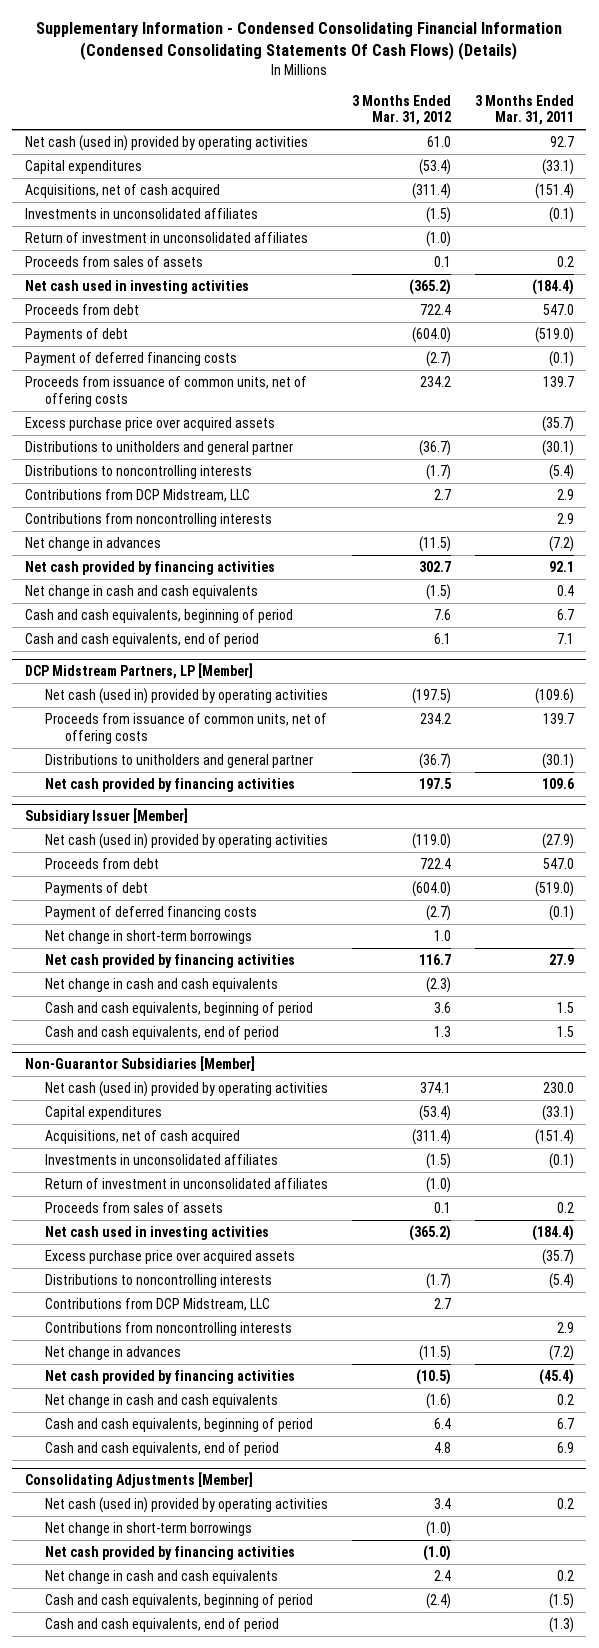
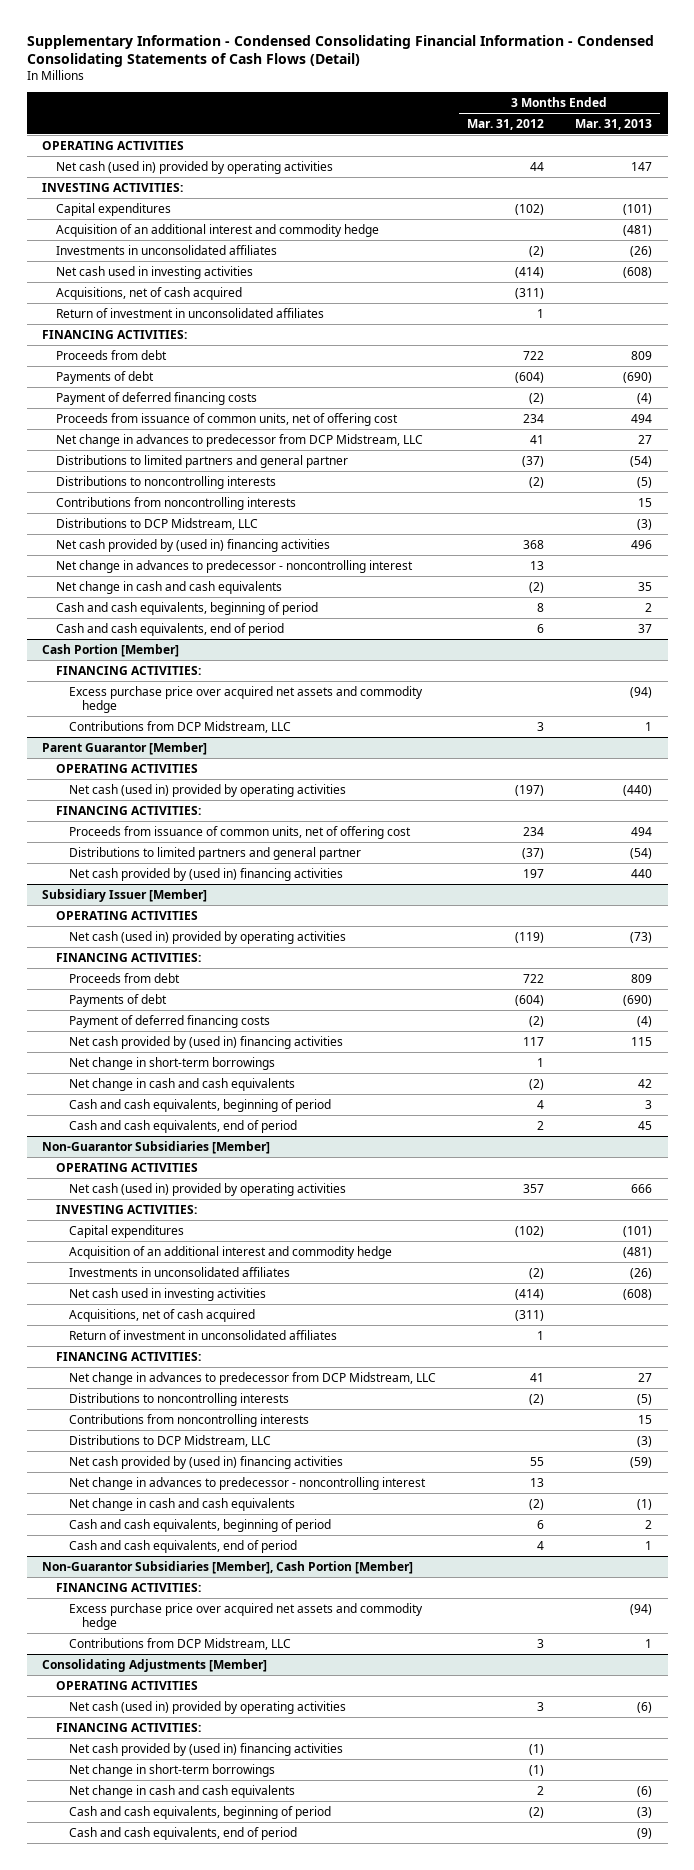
- Supplementary Information - Condensed Consolidating Financial Information (Condensed Consolidating Statements Of Cash Flows) (Details)
+ Supplementary Information - Condensed Consolidating Financial Information - Condensed Consolidating Statements of Cash Flows (Detail)
- | 3 Months Ended Mar. 31, 2012 | 3 Months Ended Mar. 31, 2011
+ | 3 Months Ended Mar. 31, 2012 | 3 Months Ended Mar. 31, 2013
- Net cash (used in) provided by operating activities | 61.0 | 92.7
- Capital expenditures | (53.4) | (33.1)
- Acquisitions, net of cash acquired | (311.4) | (151.4)
- Investments in unconsolidated affiliates | (1.5) | (0.1)
- Return of investment in unconsolidated affiliates | (1.0) |
- Proceeds from sales of assets | 0.1 | 0.2
- Net cash used in investing activities | (365.2) | (184.4)
- Proceeds from debt | 722.4 | 547.0
- Payments of debt | (604.0) | (519.0)
- Payment of deferred financing costs | (2.7) | (0.1)
- Proceeds from issuance of common units, net of offering costs | 234.2 | 139.7
- Excess purchase price over acquired assets | | (35.7)
- Distributions to unitholders and general partner | (36.7) | (30.1)
- Distributions to noncontrolling interests | (1.7) | (5.4)
- Contributions from DCP Midstream, LLC | 2.7 | 2.9
+ OPERATING ACTIVITIES
+ Net cash (used in) provided by operating activities | 44 | 147
+ INVESTING ACTIVITIES:
+ Capital expenditures | (102) | (101)
+ Acquisition of an additional interest and commodity hedge | | (481)
+ Investments in unconsolidated affiliates | (2) | (26)
+ Net cash used in investing activities | (414) | (608)
+ Acquisitions, net of cash acquired | (311) |
+ Return of investment in unconsolidated affiliates | 1 |
+ FINANCING ACTIVITIES:
+ Proceeds from debt | 722 | 809
+ Payments of debt | (604) | (690)
+ Payment of deferred financing costs | (2) | (4)
+ Proceeds from issuance of common units, net of offering cost | 234 | 494
+ Net change in advances to predecessor from DCP Midstream, LLC | 41 | 27
+ Distributions to limited partners and general partner | (37) | (54)
+ Distributions to noncontrolling interests | (2) | (5)
- Net change in advances | (11.5) | (7.2)
- Net cash provided by financing activities | 302.7 | 92.1
- Net change in cash and cash equivalents | (1.5) | 0.4
- Cash and cash equivalents, beginning of period | 7.6 | 6.7
- Cash and cash equivalents, end of period | 6.1 | 7.1
- DCP Midstream Partners, LP [Member]
- Net cash (used in) provided by operating activities | (197.5) | (109.6)
- Proceeds from issuance of common units, net of offering costs | 234.2 | 139.7
- Distributions to unitholders and general partner | (36.7) | (30.1)
- Net cash provided by financing activities | 197.5 | 109.6
+ Distributions to DCP Midstream, LLC | | (3)
+ Net cash provided by (used in) financing activities | 368 | 496
+ Net change in advances to predecessor - noncontrolling interest | 13 |
+ Net change in cash and cash equivalents | (2) | 35
+ Cash and cash equivalents, beginning of period | 8 | 2
+ Cash and cash equivalents, end of period | 6 | 37
+ Cash Portion [Member]
+ FINANCING ACTIVITIES:
+ Excess purchase price over acquired net assets and commodity hedge | | (94)
+ Contributions from DCP Midstream, LLC | 3 | 1
+ Parent Guarantor [Member]
+ OPERATING ACTIVITIES
+ Net cash (used in) provided by operating activities | (197) | (440)
+ FINANCING ACTIVITIES:
+ Proceeds from issuance of common units, net of offering cost | 234 | 494
+ Distributions to limited partners and general partner | (37) | (54)
+ Net cash provided by (used in) financing activities | 197 | 440
@ Subsidiary Issuer [Member]
- Net cash (used in) provided by operating activities | (119.0) | (27.9)
- Proceeds from debt | 722.4 | 547.0
- Payments of debt | (604.0) | (519.0)
- Payment of deferred financing costs | (2.7) | (0.1)
- Net change in short-term borrowings | 1.0 |
- Net cash provided by financing activities | 116.7 | 27.9
- Net change in cash and cash equivalents | (2.3) |
- Cash and cash equivalents, beginning of period | 3.6 | 1.5
- Cash and cash equivalents, end of period | 1.3 | 1.5
+ OPERATING ACTIVITIES
+ Net cash (used in) provided by operating activities | (119) | (73)
+ FINANCING ACTIVITIES:
+ Proceeds from debt | 722 | 809
+ Payments of debt | (604) | (690)
+ Payment of deferred financing costs | (2) | (4)
+ Net cash provided by (used in) financing activities | 117 | 115
+ Net change in short-term borrowings | 1 |
+ Net change in cash and cash equivalents | (2) | 42
+ Cash and cash equivalents, beginning of period | 4 | 3
+ Cash and cash equivalents, end of period | 2 | 45
@ Non-Guarantor Subsidiaries [Member]
- Net cash (used in) provided by operating activities | 374.1 | 230.0
- Capital expenditures | (53.4) | (33.1)
- Acquisitions, net of cash acquired | (311.4) | (151.4)
- Investments in unconsolidated affiliates | (1.5) | (0.1)
- Return of investment in unconsolidated affiliates | (1.0) |
- Proceeds from sales of assets | 0.1 | 0.2
- Net cash used in investing activities | (365.2) | (184.4)
- Excess purchase price over acquired assets | | (35.7)
- Distributions to noncontrolling interests | (1.7) | (5.4)
- Contributions from DCP Midstream, LLC | 2.7 |
+ OPERATING ACTIVITIES
+ Net cash (used in) provided by operating activities | 357 | 666
+ INVESTING ACTIVITIES:
+ Capital expenditures | (102) | (101)
+ Acquisition of an additional interest and commodity hedge | | (481)
+ Investments in unconsolidated affiliates | (2) | (26)
+ Net cash used in investing activities | (414) | (608)
+ Acquisitions, net of cash acquired | (311) |
+ Return of investment in unconsolidated affiliates | 1 |
+ FINANCING ACTIVITIES:
+ Net change in advances to predecessor from DCP Midstream, LLC | 41 | 27
+ Distributions to noncontrolling interests | (2) | (5)
- Net change in advances | (11.5) | (7.2)
- Net cash provided by financing activities | (10.5) | (45.4)
- Net change in cash and cash equivalents | (1.6) | 0.2
- Cash and cash equivalents, beginning of period | 6.4 | 6.7
- Cash and cash equivalents, end of period | 4.8 | 6.9
+ Distributions to DCP Midstream, LLC | | (3)
+ Net cash provided by (used in) financing activities | 55 | (59)
+ Net change in advances to predecessor - noncontrolling interest | 13 |
+ Net change in cash and cash equivalents | (2) | (1)
+ Cash and cash equivalents, beginning of period | 6 | 2
+ Cash and cash equivalents, end of period | 4 | 1
+ Non-Guarantor Subsidiaries [Member], Cash Portion [Member]
+ FINANCING ACTIVITIES:
+ Excess purchase price over acquired net assets and commodity hedge | | (94)
+ Contributions from DCP Midstream, LLC | 3 | 1
@ Consolidating Adjustments [Member]
- Net cash (used in) provided by operating activities | 3.4 | 0.2
- Net change in short-term borrowings | (1.0) |
- Net cash provided by financing activities | (1.0) |
- Net change in cash and cash equivalents | 2.4 | 0.2
- Cash and cash equivalents, beginning of period | (2.4) | (1.5)
+ OPERATING ACTIVITIES
+ Net cash (used in) provided by operating activities | 3 | (6)
+ FINANCING ACTIVITIES:
+ Net cash provided by (used in) financing activities | (1) |
+ Net change in short-term borrowings | (1) |
+ Net change in cash and cash equivalents | 2 | (6)
+ Cash and cash equivalents, beginning of period | (2) | (3)

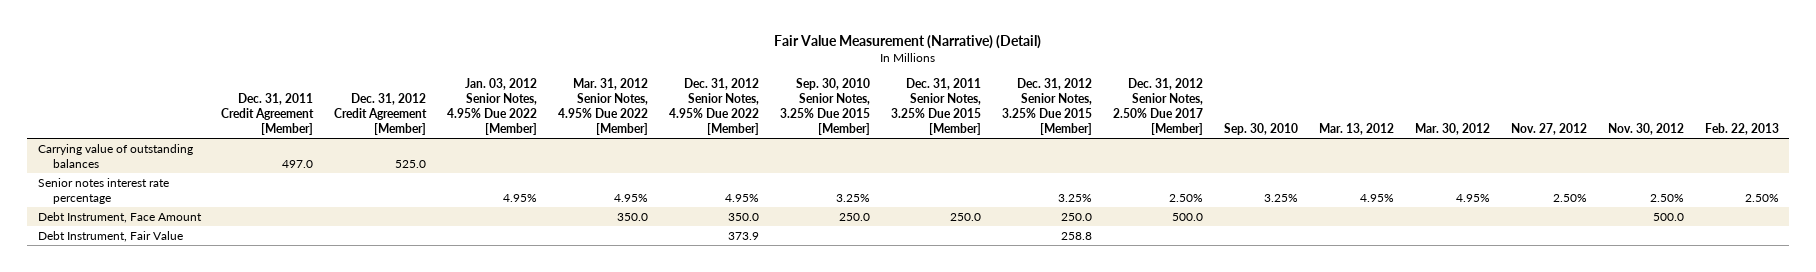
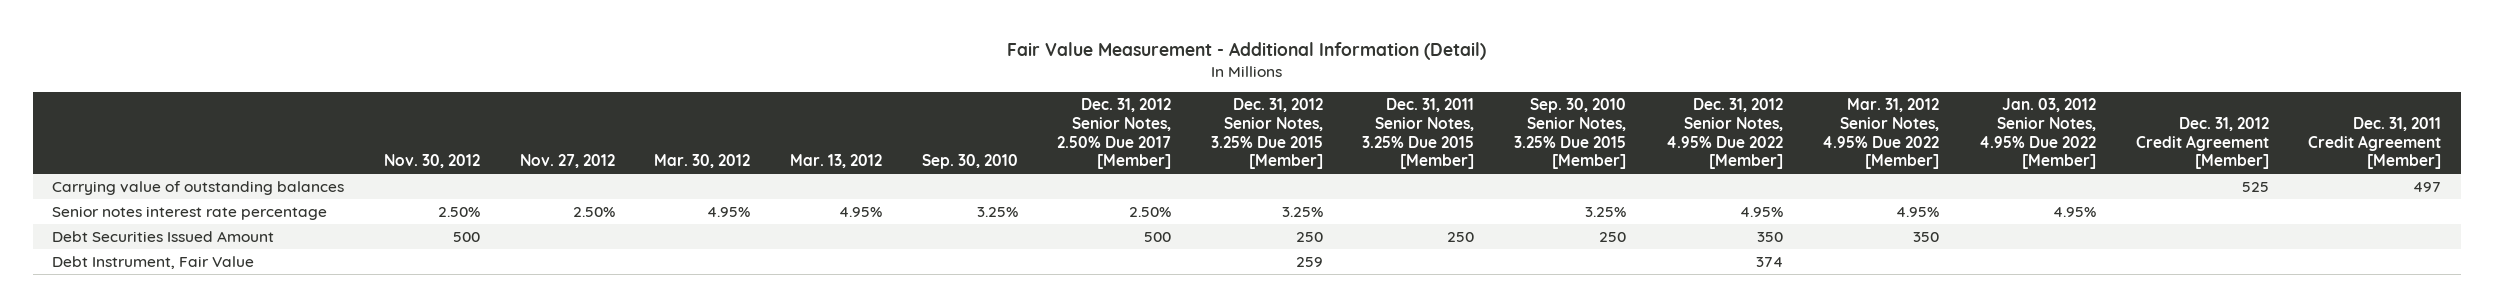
- Fair Value Measurement (Narrative) (Detail)
+ Fair Value Measurement - Additional Information (Detail)
- | Dec. 31, 2011 Credit Agreement [Member] | Dec. 31, 2012 Credit Agreement [Member] | Jan. 03, 2012 Senior Notes, 4.95% Due 2022 [Member] | Mar. 31, 2012 Senior Notes, 4.95% Due 2022 [Member] | Dec. 31, 2012 Senior Notes, 4.95% Due 2022 [Member] | Sep. 30, 2010 Senior Notes, 3.25% Due 2015 [Member] | Dec. 31, 2011 Senior Notes, 3.25% Due 2015 [Member] | Dec. 31, 2012 Senior Notes, 3.25% Due 2015 [Member] | Dec. 31, 2012 Senior Notes, 2.50% Due 2017 [Member] | Sep. 30, 2010 | Mar. 13, 2012 | Mar. 30, 2012 | Nov. 27, 2012 | Nov. 30, 2012 | Feb. 22, 2013
+ | Nov. 30, 2012 | Nov. 27, 2012 | Mar. 30, 2012 | Mar. 13, 2012 | Sep. 30, 2010 | Dec. 31, 2012 Senior Notes, 2.50% Due 2017 [Member] | Dec. 31, 2012 Senior Notes, 3.25% Due 2015 [Member] | Dec. 31, 2011 Senior Notes, 3.25% Due 2015 [Member] | Sep. 30, 2010 Senior Notes, 3.25% Due 2015 [Member] | Dec. 31, 2012 Senior Notes, 4.95% Due 2022 [Member] | Mar. 31, 2012 Senior Notes, 4.95% Due 2022 [Member] | Jan. 03, 2012 Senior Notes, 4.95% Due 2022 [Member] | Dec. 31, 2012 Credit Agreement [Member] | Dec. 31, 2011 Credit Agreement [Member]
- Carrying value of outstanding balances | 497.0 | 525.0 | | | | | | | | | | | | |
+ Carrying value of outstanding balances | | | | | | | | | | | | | 525 | 497
- Debt Instrument, Face Amount | | | | 350.0 | 350.0 | 250.0 | 250.0 | 250.0 | 500.0 | | | | | 500.0 |
- Debt Instrument, Fair Value | | | | | 373.9 | | | 258.8 | | | | | | |
+ Debt Securities Issued Amount | 500 | | | | | 500 | 250 | 250 | 250 | 350 | 350 | | |
+ Debt Instrument, Fair Value | | | | | | | 259 | | | 374 | | | |

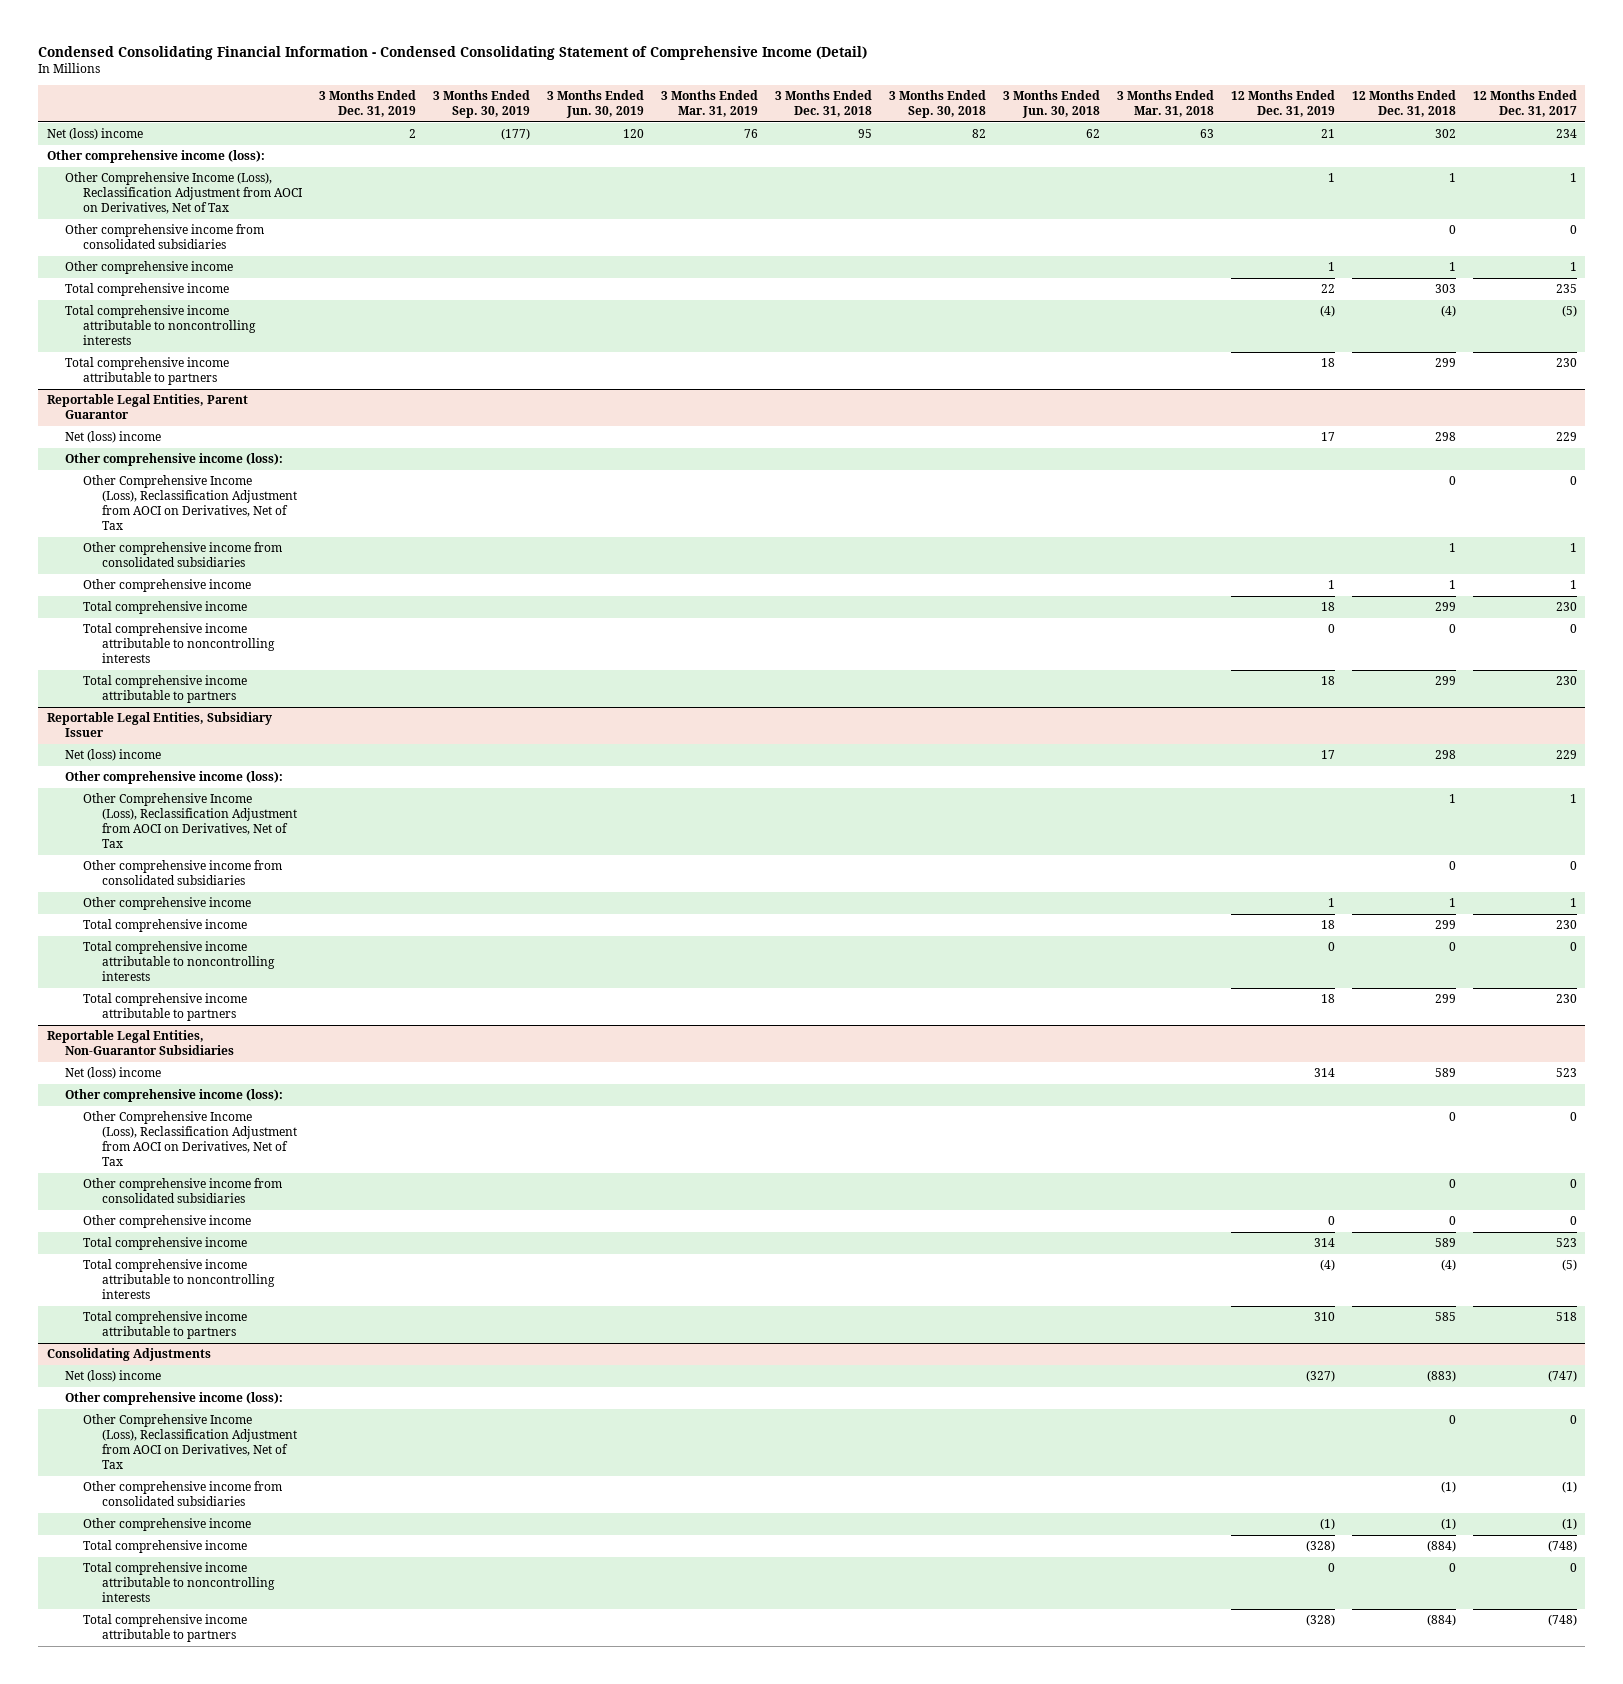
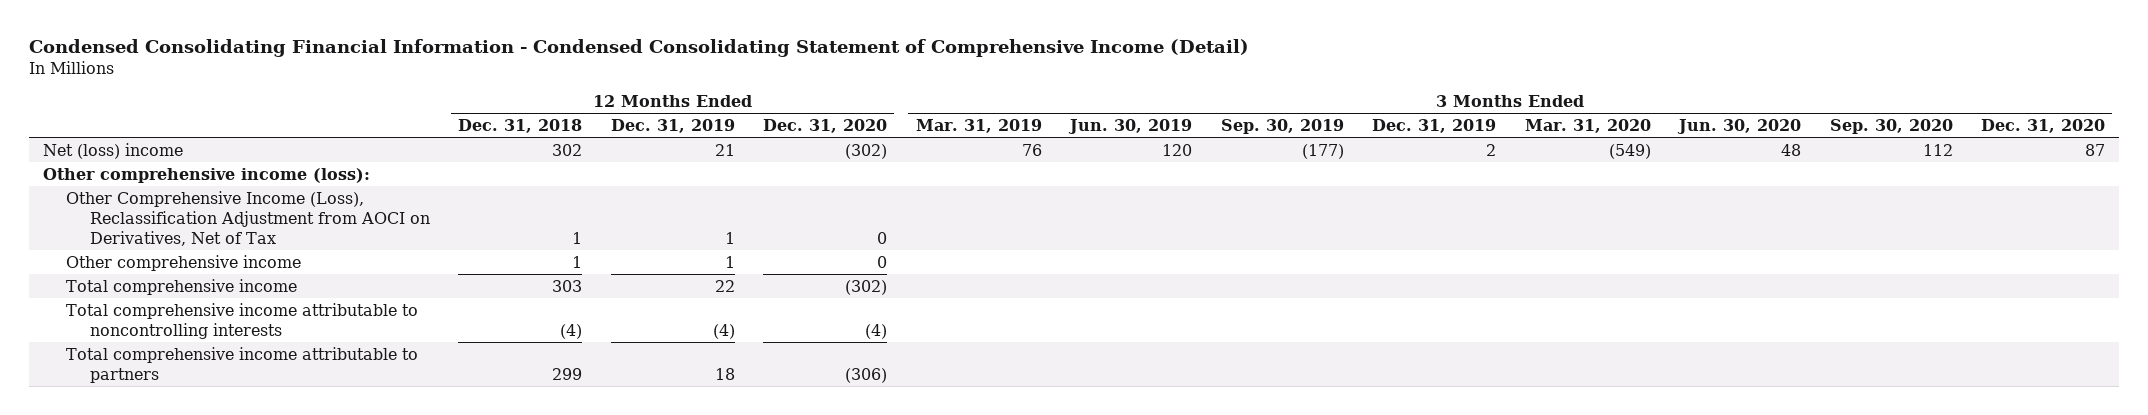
- | 3 Months Ended Dec. 31, 2019 | 3 Months Ended Sep. 30, 2019 | 3 Months Ended Jun. 30, 2019 | 3 Months Ended Mar. 31, 2019 | 3 Months Ended Dec. 31, 2018 | 3 Months Ended Sep. 30, 2018 | 3 Months Ended Jun. 30, 2018 | 3 Months Ended Mar. 31, 2018 | 12 Months Ended Dec. 31, 2019 | 12 Months Ended Dec. 31, 2018 | 12 Months Ended Dec. 31, 2017
+ | 12 Months Ended Dec. 31, 2018 | 12 Months Ended Dec. 31, 2019 | 12 Months Ended Dec. 31, 2020 | 3 Months Ended Mar. 31, 2019 | 3 Months Ended Jun. 30, 2019 | 3 Months Ended Sep. 30, 2019 | 3 Months Ended Dec. 31, 2019 | 3 Months Ended Mar. 31, 2020 | 3 Months Ended Jun. 30, 2020 | 3 Months Ended Sep. 30, 2020 | 3 Months Ended Dec. 31, 2020
- Other comprehensive income from consolidated subsidiaries | | | | | | | | | | 0 | 0
- Reportable Legal Entities, Parent Guarantor
- Net (loss) income | | | | | | | | | 17 | 298 | 229
- Other comprehensive income (loss):
- Other Comprehensive Income (Loss), Reclassification Adjustment from AOCI on Derivatives, Net of Tax | | | | | | | | | | 0 | 0
- Other comprehensive income from consolidated subsidiaries | | | | | | | | | | 1 | 1
- Other comprehensive income | | | | | | | | | 1 | 1 | 1
- Total comprehensive income | | | | | | | | | 18 | 299 | 230
- Total comprehensive income attributable to noncontrolling interests | | | | | | | | | 0 | 0 | 0
- Total comprehensive income attributable to partners | | | | | | | | | 18 | 299 | 230
- Reportable Legal Entities, Subsidiary Issuer
- Net (loss) income | | | | | | | | | 17 | 298 | 229
- Other comprehensive income (loss):
- Other Comprehensive Income (Loss), Reclassification Adjustment from AOCI on Derivatives, Net of Tax | | | | | | | | | | 1 | 1
- Other comprehensive income from consolidated subsidiaries | | | | | | | | | | 0 | 0
- Other comprehensive income | | | | | | | | | 1 | 1 | 1
- Total comprehensive income | | | | | | | | | 18 | 299 | 230
- Total comprehensive income attributable to noncontrolling interests | | | | | | | | | 0 | 0 | 0
- Total comprehensive income attributable to partners | | | | | | | | | 18 | 299 | 230
- Reportable Legal Entities, Non-Guarantor Subsidiaries
- Net (loss) income | | | | | | | | | 314 | 589 | 523
- Other comprehensive income (loss):
- Other Comprehensive Income (Loss), Reclassification Adjustment from AOCI on Derivatives, Net of Tax | | | | | | | | | | 0 | 0
- Other comprehensive income from consolidated subsidiaries | | | | | | | | | | 0 | 0
- Other comprehensive income | | | | | | | | | 0 | 0 | 0
- Total comprehensive income | | | | | | | | | 314 | 589 | 523
- Total comprehensive income attributable to noncontrolling interests | | | | | | | | | (4) | (4) | (5)
- Total comprehensive income attributable to partners | | | | | | | | | 310 | 585 | 518
- Consolidating Adjustments
- Net (loss) income | | | | | | | | | (327) | (883) | (747)
- Other comprehensive income (loss):
- Other Comprehensive Income (Loss), Reclassification Adjustment from AOCI on Derivatives, Net of Tax | | | | | | | | | | 0 | 0
- Other comprehensive income from consolidated subsidiaries | | | | | | | | | | (1) | (1)
- Other comprehensive income | | | | | | | | | (1) | (1) | (1)
- Total comprehensive income | | | | | | | | | (328) | (884) | (748)
- Total comprehensive income attributable to noncontrolling interests | | | | | | | | | 0 | 0 | 0
- Total comprehensive income attributable to partners | | | | | | | | | (328) | (884) | (748)

